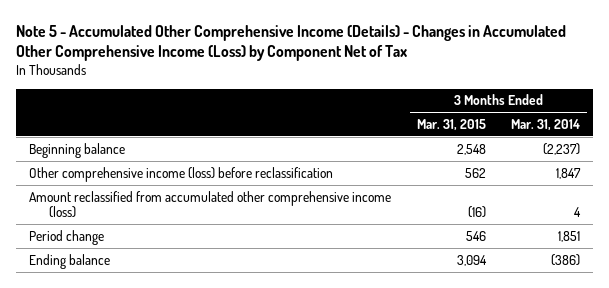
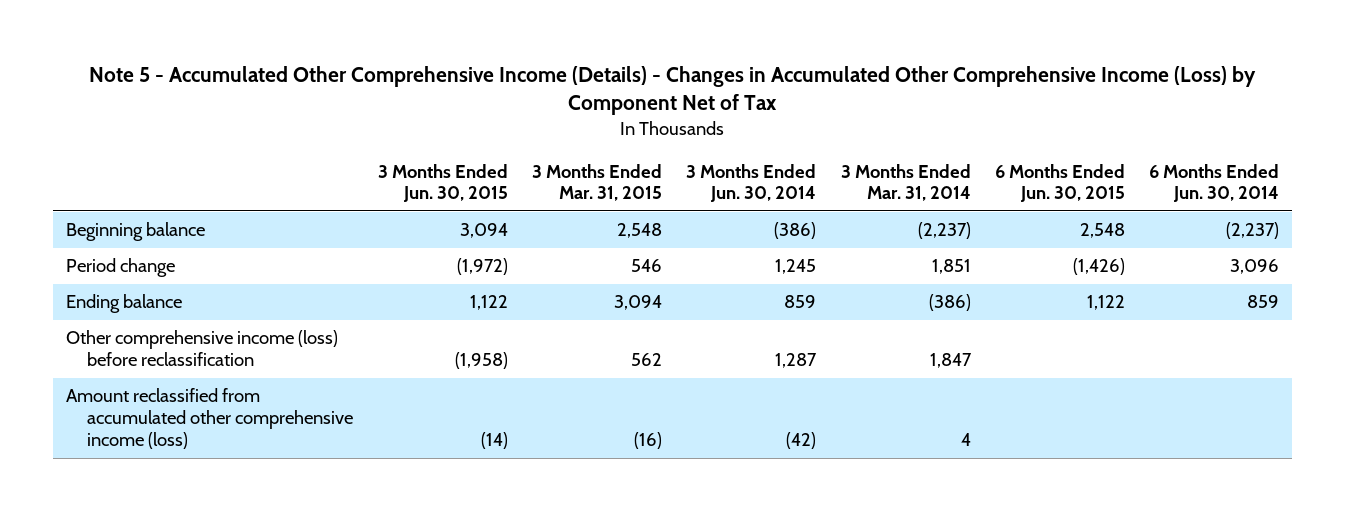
- | 3 Months Ended Mar. 31, 2015 | 3 Months Ended Mar. 31, 2014
+ | 3 Months Ended Jun. 30, 2015 | 3 Months Ended Mar. 31, 2015 | 3 Months Ended Jun. 30, 2014 | 3 Months Ended Mar. 31, 2014 | 6 Months Ended Jun. 30, 2015 | 6 Months Ended Jun. 30, 2014
moved down: Other comprehensive income (loss) before reclassification | (1,958) | 562 | 1,287 | 1,847 | |
moved down: Amount reclassified from accumulated other comprehensive income (loss) | (14) | (16) | (42) | 4 | |

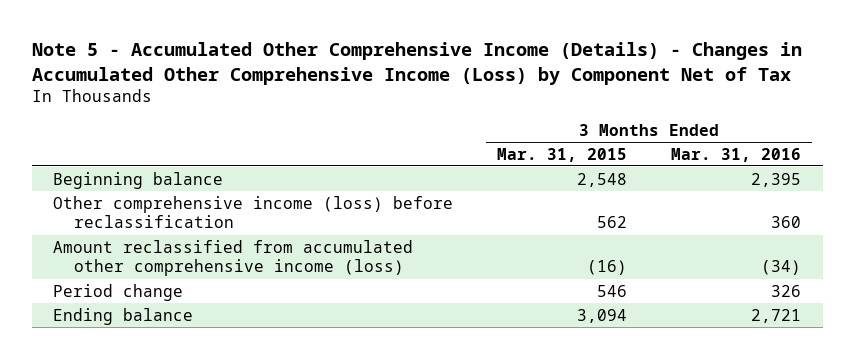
- | 3 Months Ended Jun. 30, 2015 | 3 Months Ended Mar. 31, 2015 | 3 Months Ended Jun. 30, 2014 | 3 Months Ended Mar. 31, 2014 | 6 Months Ended Jun. 30, 2015 | 6 Months Ended Jun. 30, 2014
+ | 3 Months Ended Mar. 31, 2015 | 3 Months Ended Mar. 31, 2016
moved down: Period change | 546 | 326
moved down: Ending balance | 3,094 | 2,721

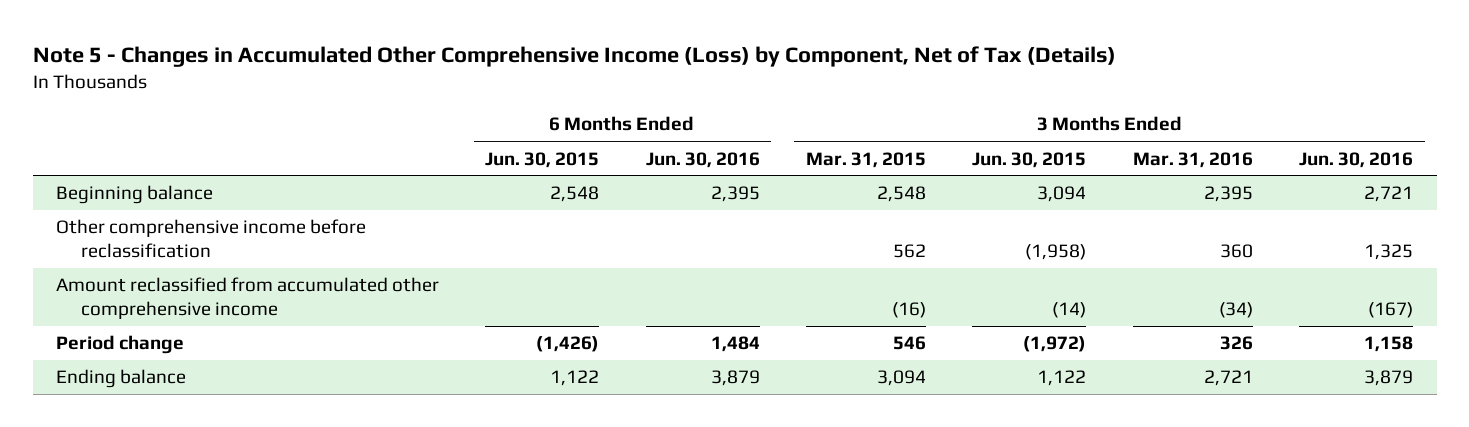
- Note 5 - Accumulated Other Comprehensive Income (Details) - Changes in Accumulated Other Comprehensive Income (Loss) by Component Net of Tax
+ Note 5 - Changes in Accumulated Other Comprehensive Income (Loss) by Component, Net of Tax (Details)
- | 3 Months Ended Mar. 31, 2015 | 3 Months Ended Mar. 31, 2016
+ | 6 Months Ended Jun. 30, 2015 | 6 Months Ended Jun. 30, 2016 | 3 Months Ended Mar. 31, 2015 | 3 Months Ended Jun. 30, 2015 | 3 Months Ended Mar. 31, 2016 | 3 Months Ended Jun. 30, 2016
- Other comprehensive income (loss) before reclassification | 562 | 360
- Amount reclassified from accumulated other comprehensive income (loss) | (16) | (34)
+ Other comprehensive income before reclassification | | | 562 | (1,958) | 360 | 1,325
+ Amount reclassified from accumulated other comprehensive income | | | (16) | (14) | (34) | (167)

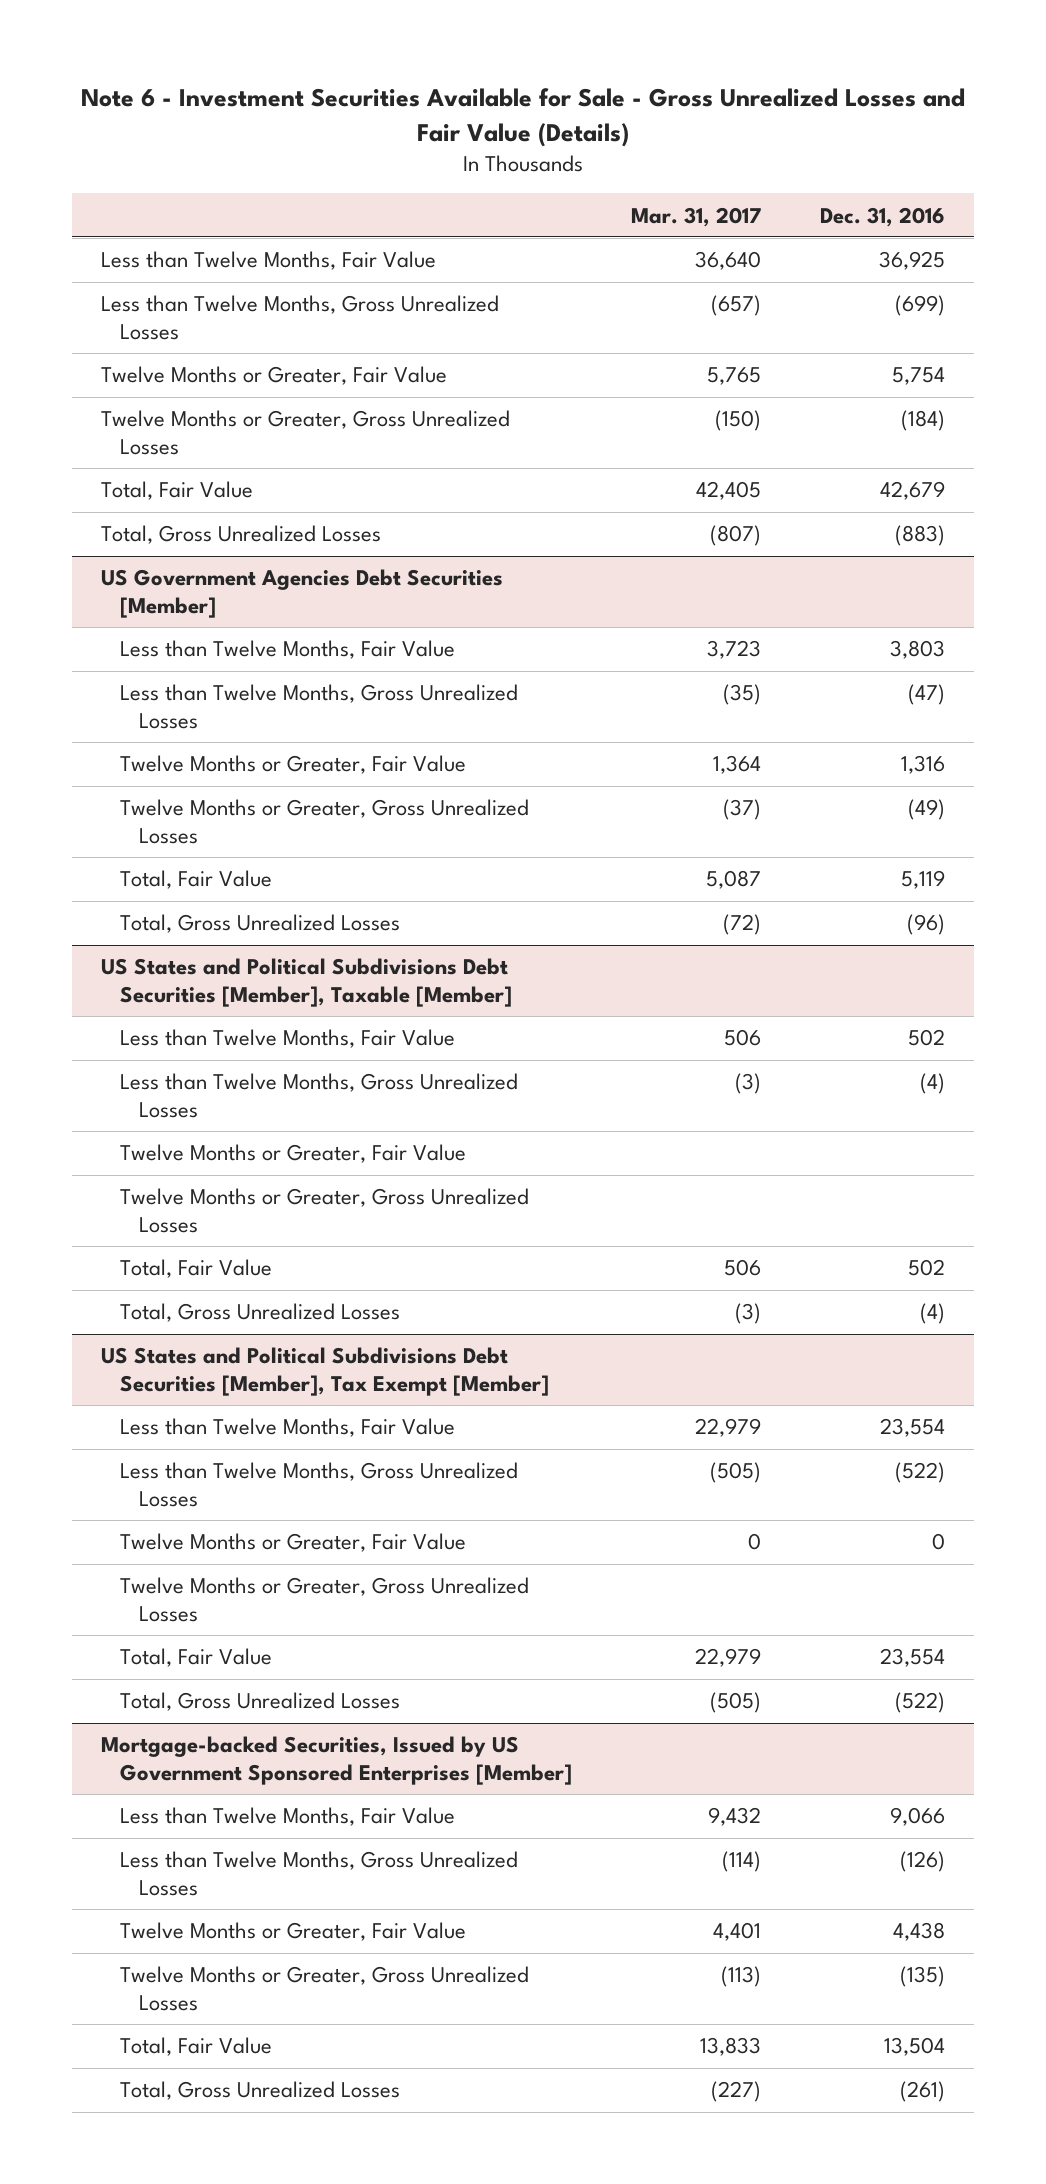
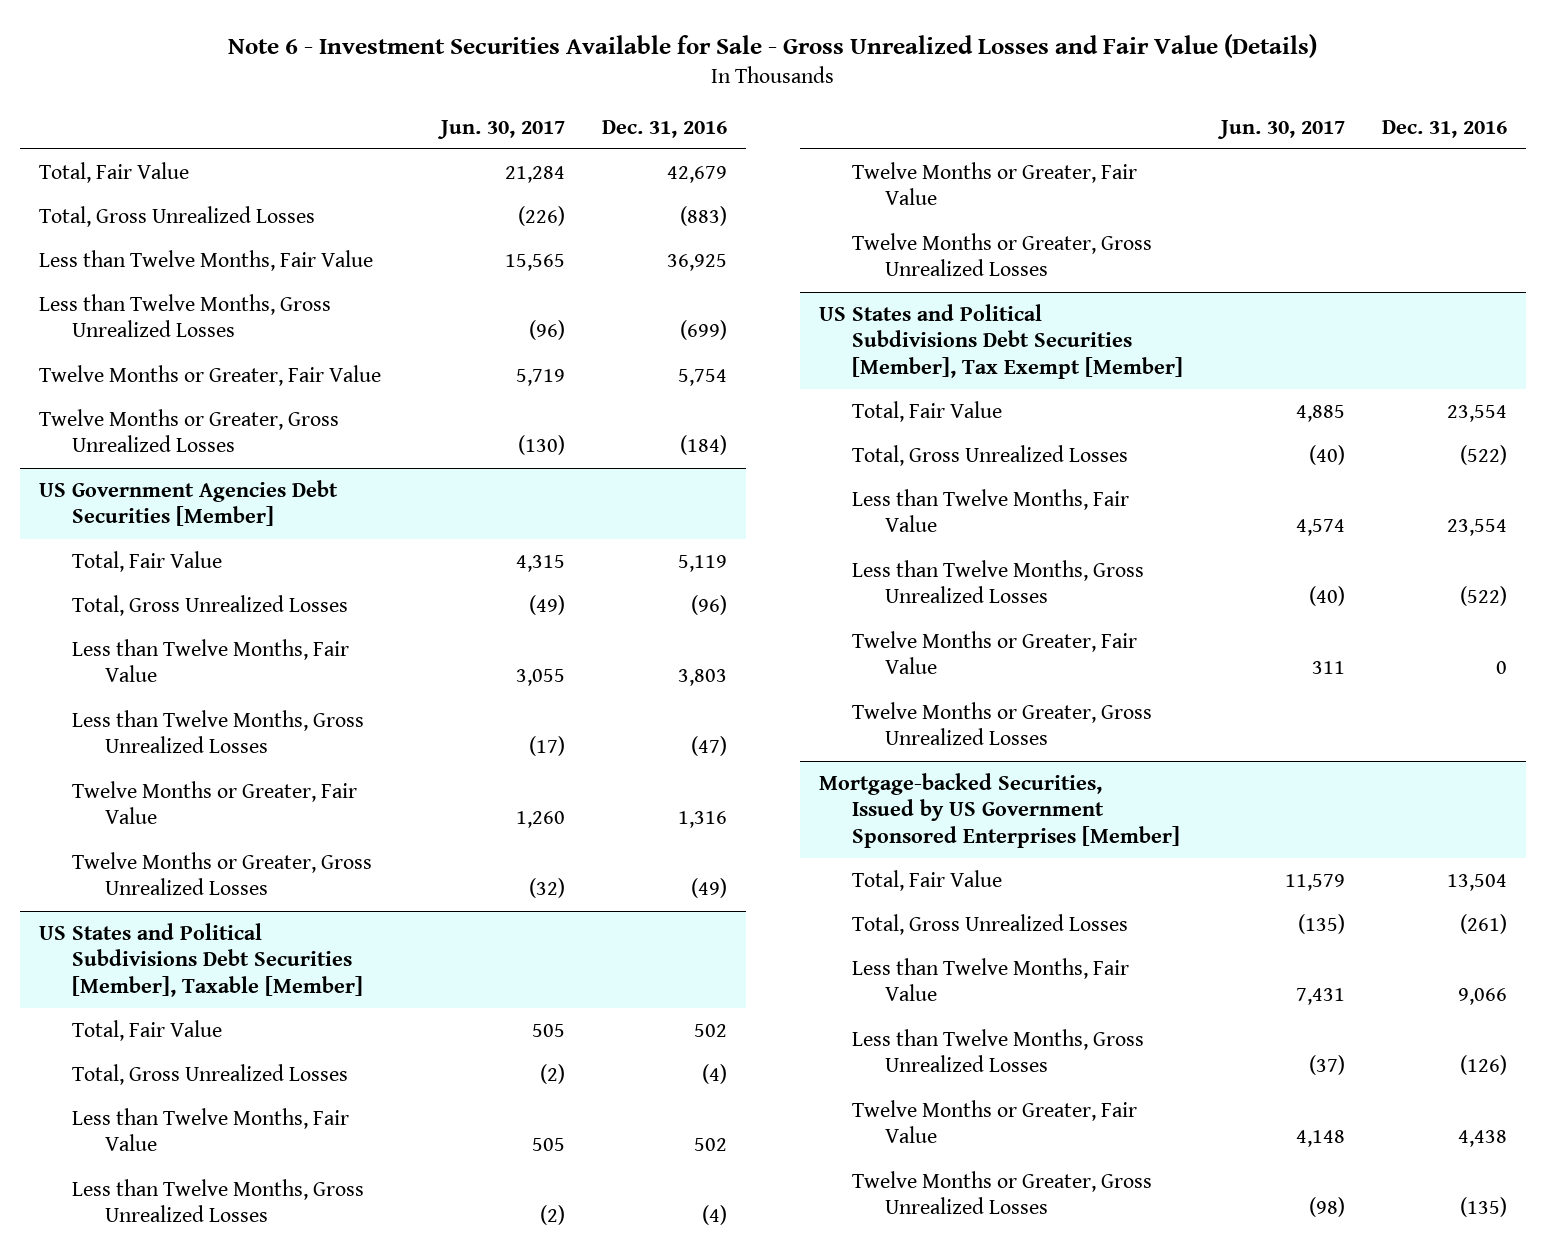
- | Mar. 31, 2017 | Dec. 31, 2016
+ | Jun. 30, 2017 | Dec. 31, 2016
moved up: Total, Fair Value | 21,284 | 42,679
moved up: Total, Gross Unrealized Losses | (226) | (883)
@ US Government Agencies Debt Securities [Member]
moved up: Total, Fair Value | 4,315 | 5,119
moved up: Total, Gross Unrealized Losses | (49) | (96)
@ US States and Political Subdivisions Debt Securities [Member], Taxable [Member]
moved up: Total, Fair Value | 505 | 502
moved up: Total, Gross Unrealized Losses | (2) | (4)
@ US States and Political Subdivisions Debt Securities [Member], Tax Exempt [Member]
moved up: Total, Fair Value | 4,885 | 23,554
moved up: Total, Gross Unrealized Losses | (40) | (522)
@ Mortgage-backed Securities, Issued by US Government Sponsored Enterprises [Member]
moved up: Total, Fair Value | 11,579 | 13,504
moved up: Total, Gross Unrealized Losses | (135) | (261)

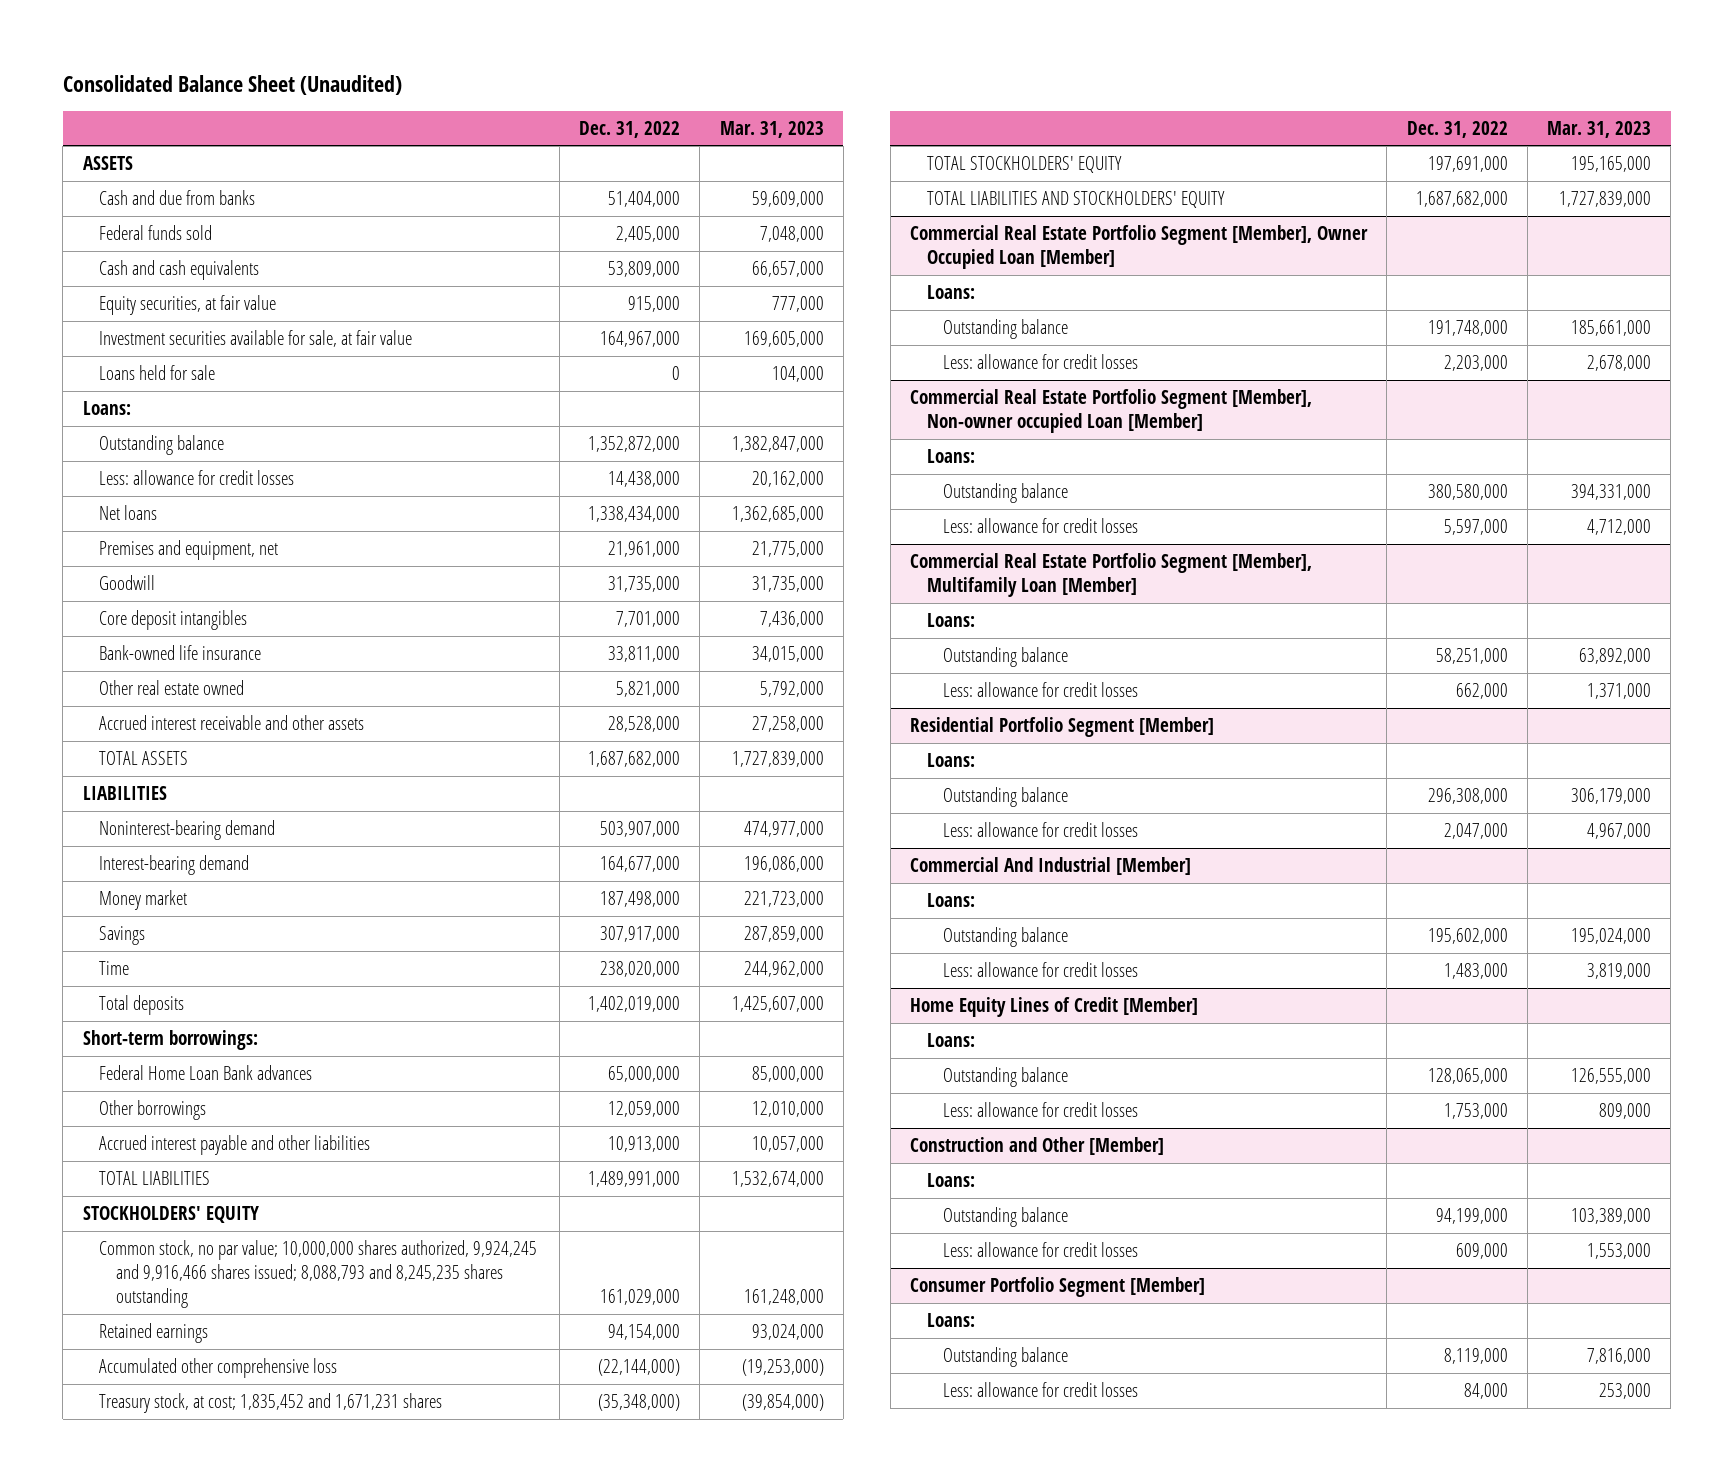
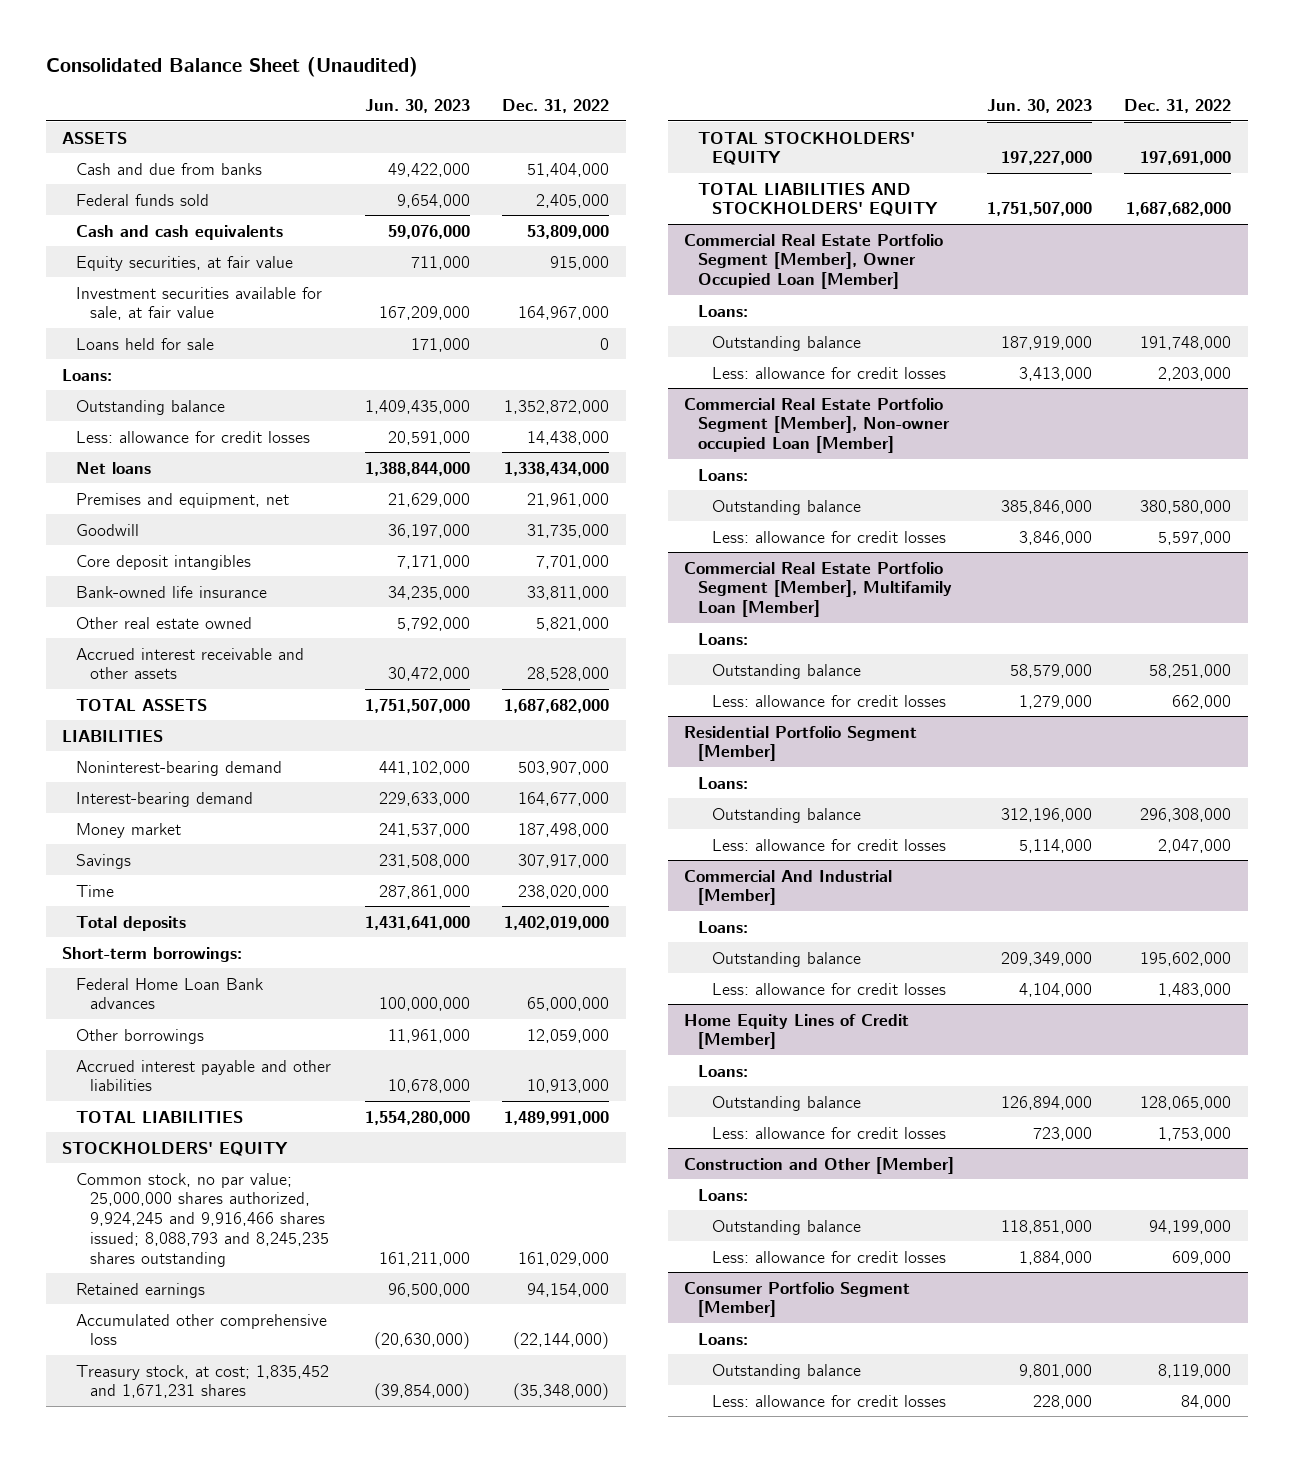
- | Dec. 31, 2022 | Mar. 31, 2023
+ | Jun. 30, 2023 | Dec. 31, 2022
- Common stock, no par value; 10,000,000 shares authorized, 9,924,245 and 9,916,466 shares issued; 8,088,793 and 8,245,235 shares outstanding | 161,029,000 | 161,248,000
+ Common stock, no par value; 25,000,000 shares authorized, 9,924,245 and 9,916,466 shares issued; 8,088,793 and 8,245,235 shares outstanding | 161,211,000 | 161,029,000

